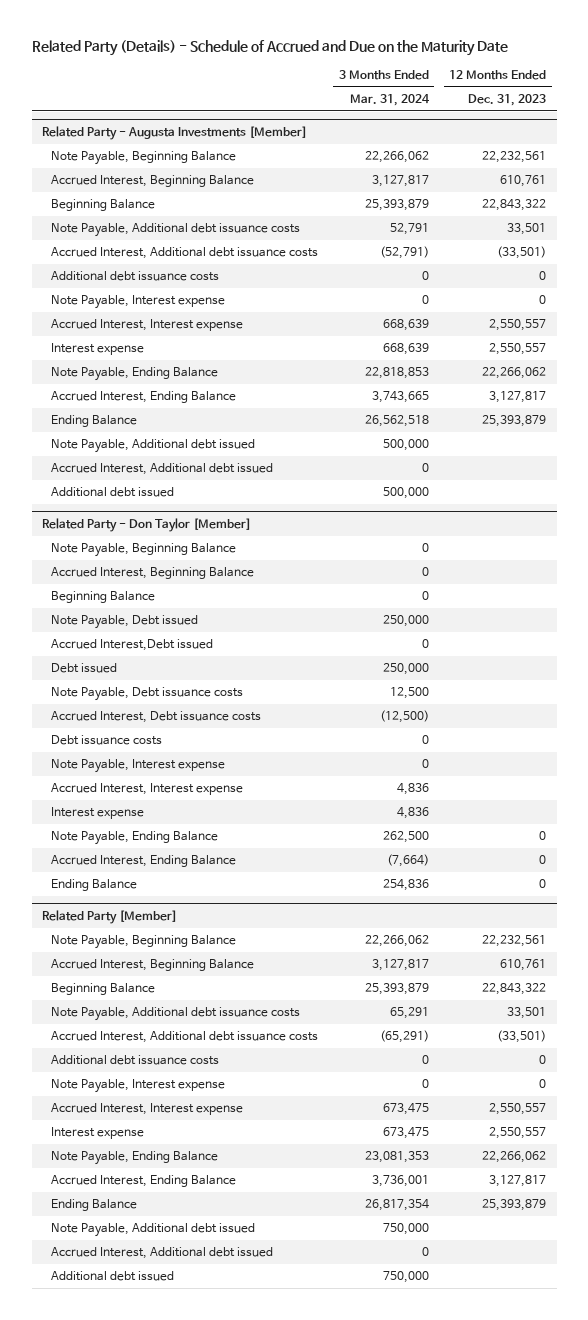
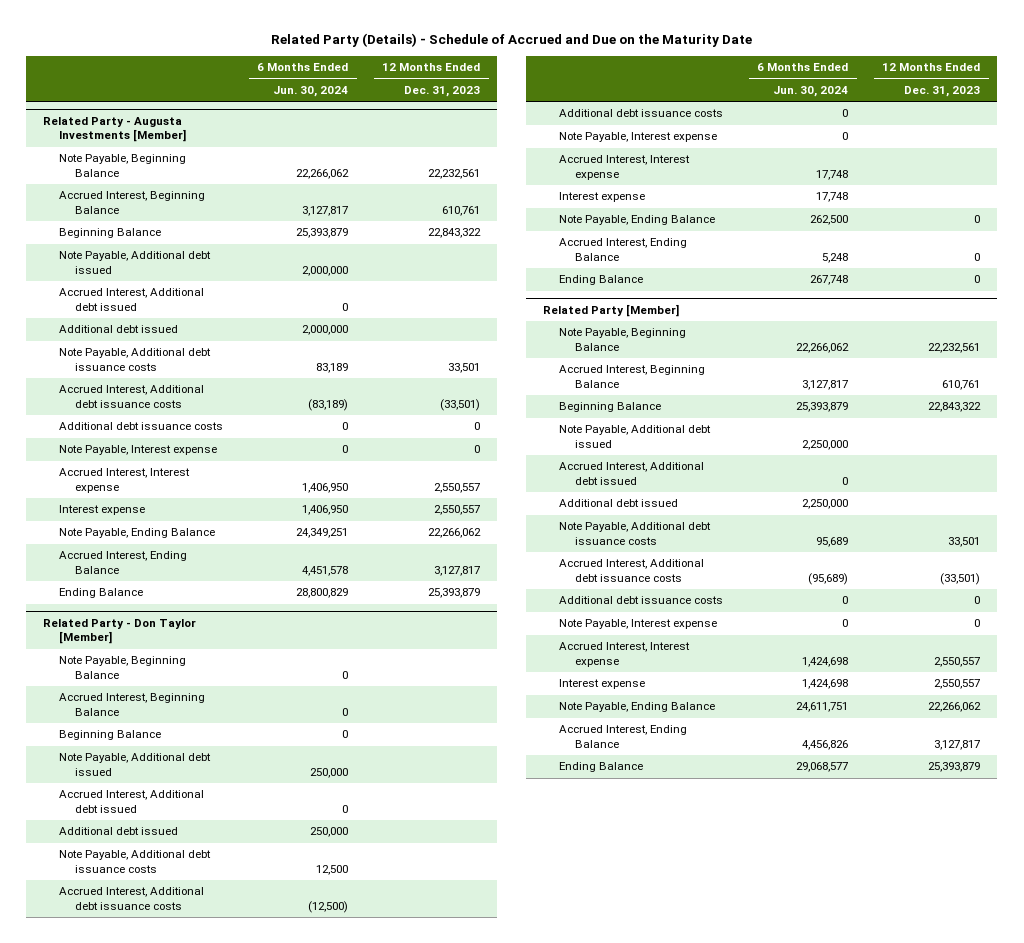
- | 3 Months Ended Mar. 31, 2024 | 12 Months Ended Dec. 31, 2023
+ | 6 Months Ended Jun. 30, 2024 | 12 Months Ended Dec. 31, 2023
@ Related Party - Augusta Investments [Member]
moved up: Note Payable, Additional debt issued | 2,000,000 |
moved up: Accrued Interest, Additional debt issued | 0 |
moved up: Additional debt issued | 2,000,000 |
@ Related Party - Don Taylor [Member]
- Note Payable, Debt issued | 250,000 |
- Accrued Interest,Debt issued | 0 |
- Debt issued | 250,000 |
- Note Payable, Debt issuance costs | 12,500 |
- Accrued Interest, Debt issuance costs | (12,500) |
- Debt issuance costs | 0 |
+ Note Payable, Additional debt issued | 250,000 |
+ Accrued Interest, Additional debt issued | 0 |
+ Additional debt issued | 250,000 |
+ Note Payable, Additional debt issuance costs | 12,500 |
+ Accrued Interest, Additional debt issuance costs | (12,500) |
+ Additional debt issuance costs | 0 |
@ Related Party [Member]
moved up: Note Payable, Additional debt issued | 2,250,000 |
moved up: Accrued Interest, Additional debt issued | 0 |
moved up: Additional debt issued | 2,250,000 |

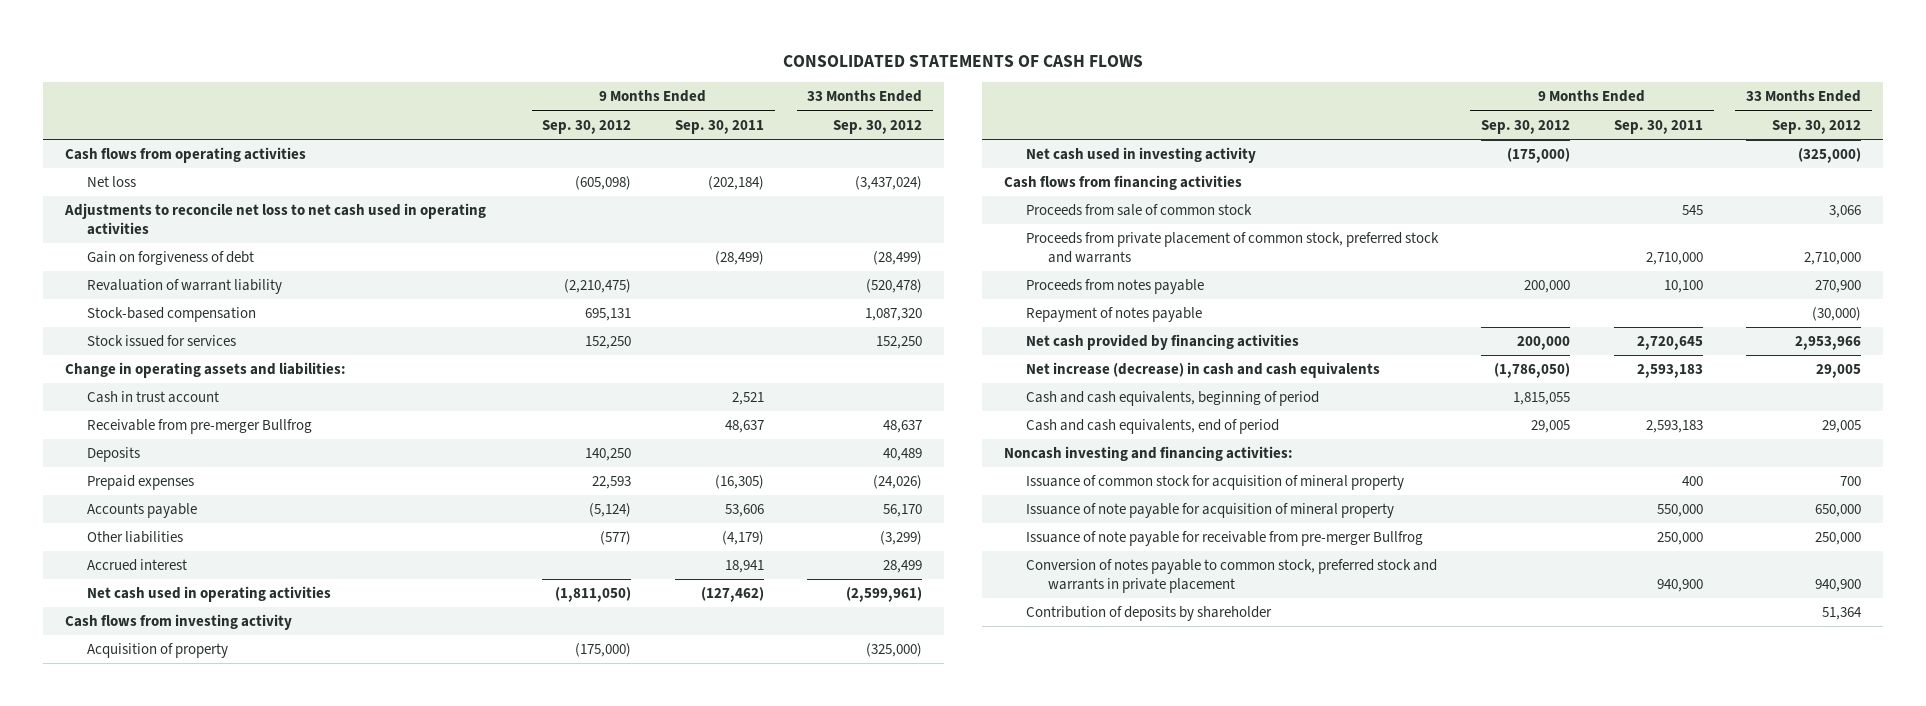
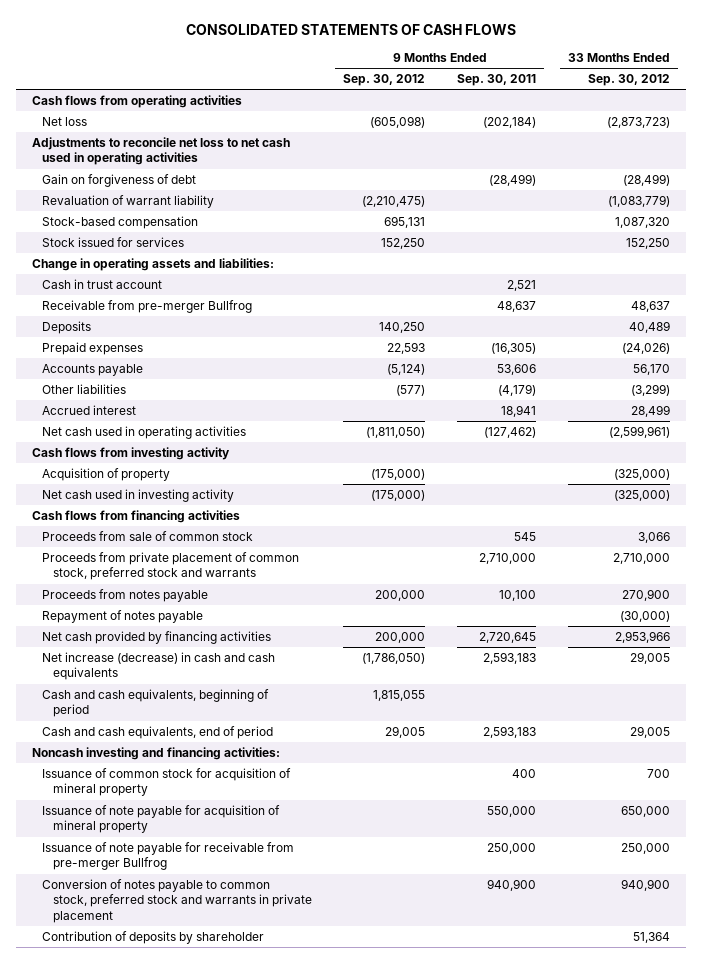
- Net loss | (605,098) | (202,184) | (3,437,024)
+ Net loss | (605,098) | (202,184) | (2,873,723)
- Revaluation of warrant liability | (2,210,475) | | (520,478)
+ Revaluation of warrant liability | (2,210,475) | | (1,083,779)

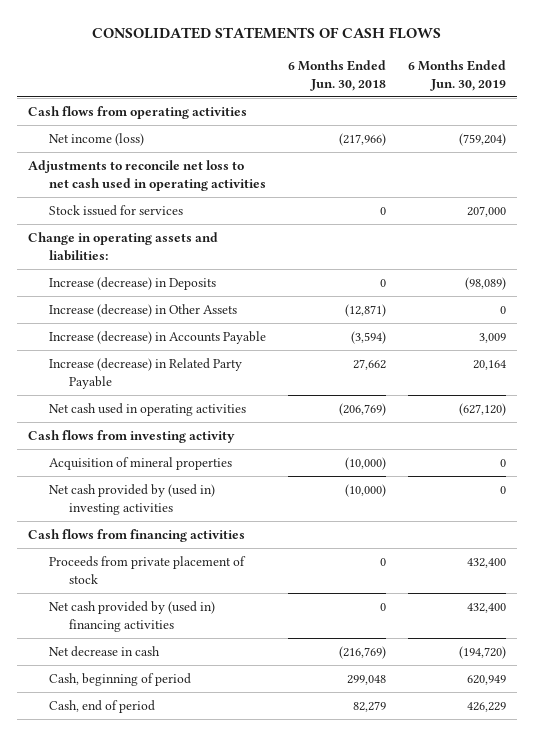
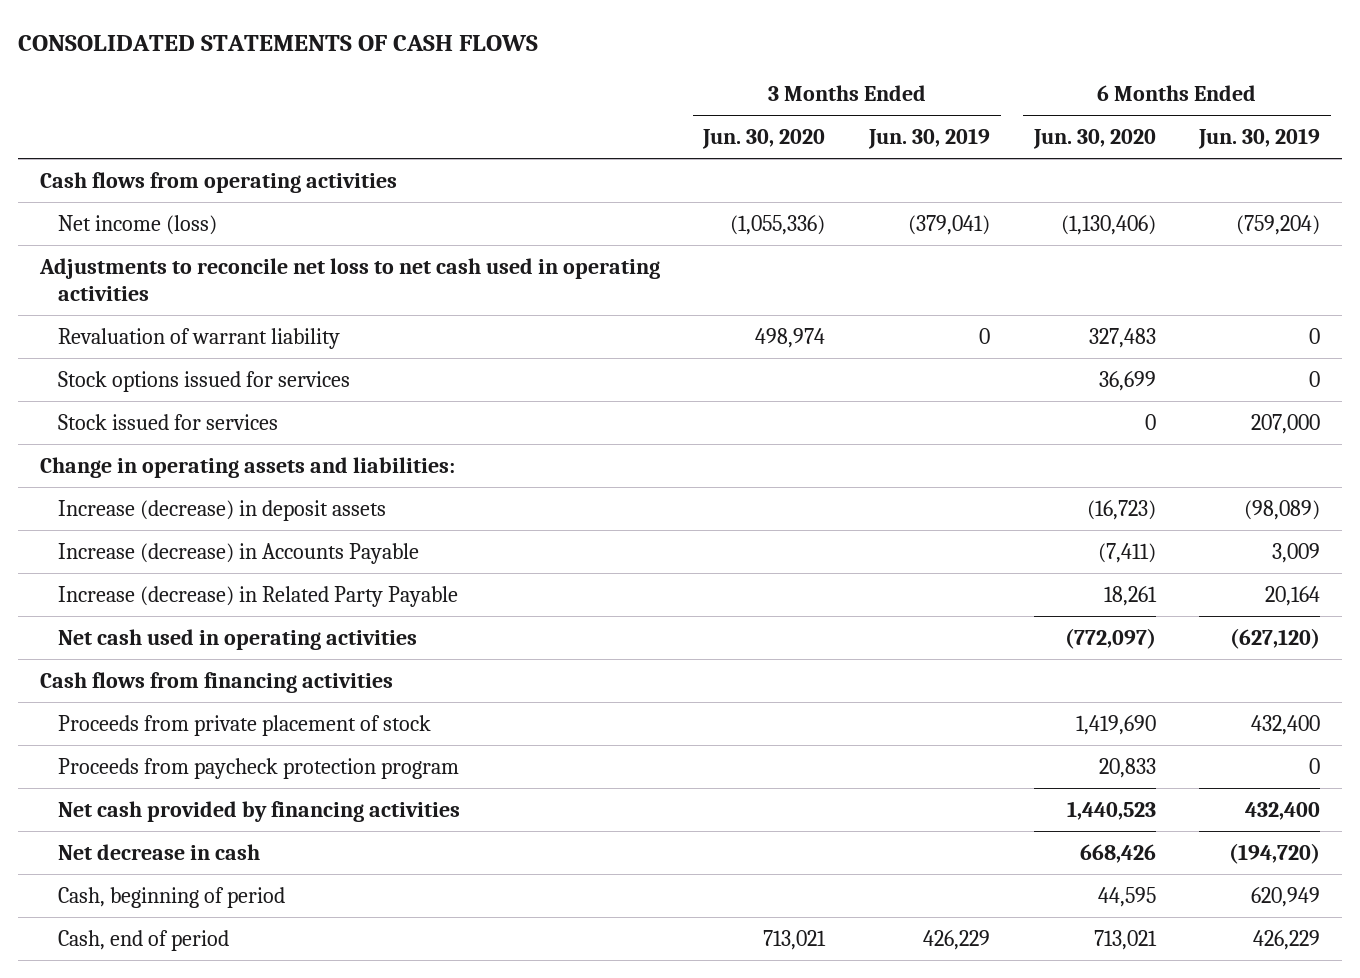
- | 6 Months Ended Jun. 30, 2018 | 6 Months Ended Jun. 30, 2019
+ | 3 Months Ended Jun. 30, 2020 | 3 Months Ended Jun. 30, 2019 | 6 Months Ended Jun. 30, 2020 | 6 Months Ended Jun. 30, 2019
+ Revaluation of warrant liability | 498,974 | 0 | 327,483 | 0
+ Stock options issued for services | | | 36,699 | 0
- Increase (decrease) in Deposits | 0 | (98,089)
- Increase (decrease) in Other Assets | (12,871) | 0
+ Increase (decrease) in deposit assets | | | (16,723) | (98,089)
- Cash flows from investing activity
- Acquisition of mineral properties | (10,000) | 0
- Net cash provided by (used in) investing activities | (10,000) | 0
- Net cash provided by (used in) financing activities | 0 | 432,400
+ Proceeds from paycheck protection program | | | 20,833 | 0
+ Net cash provided by financing activities | | | 1,440,523 | 432,400

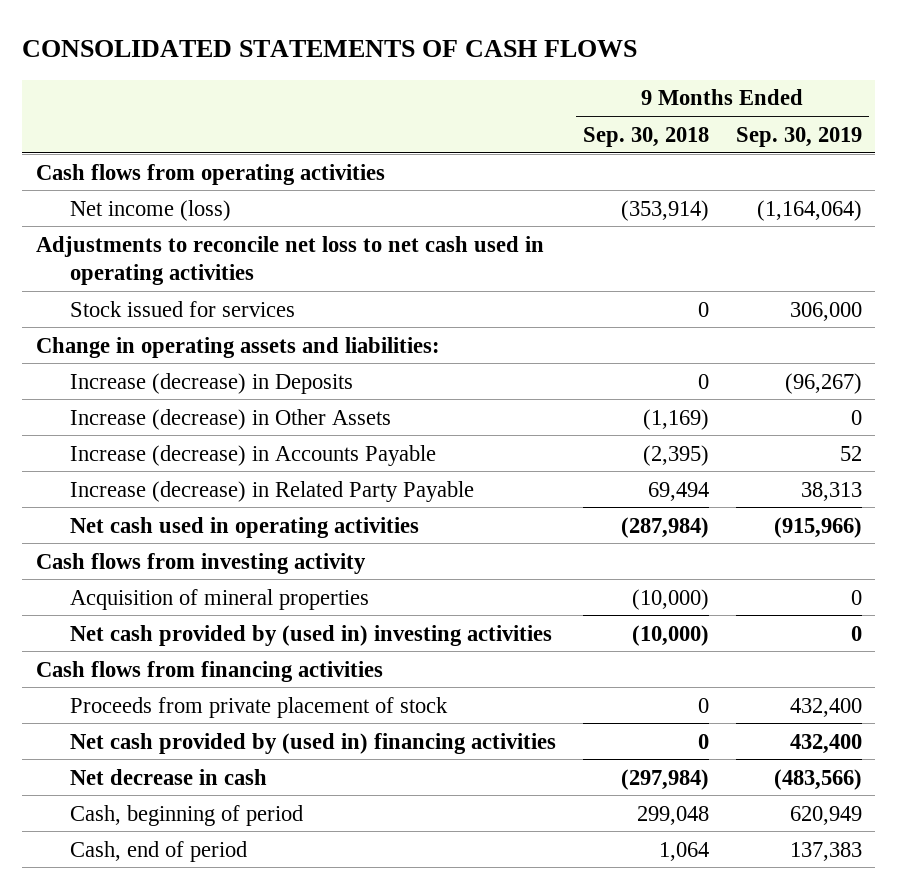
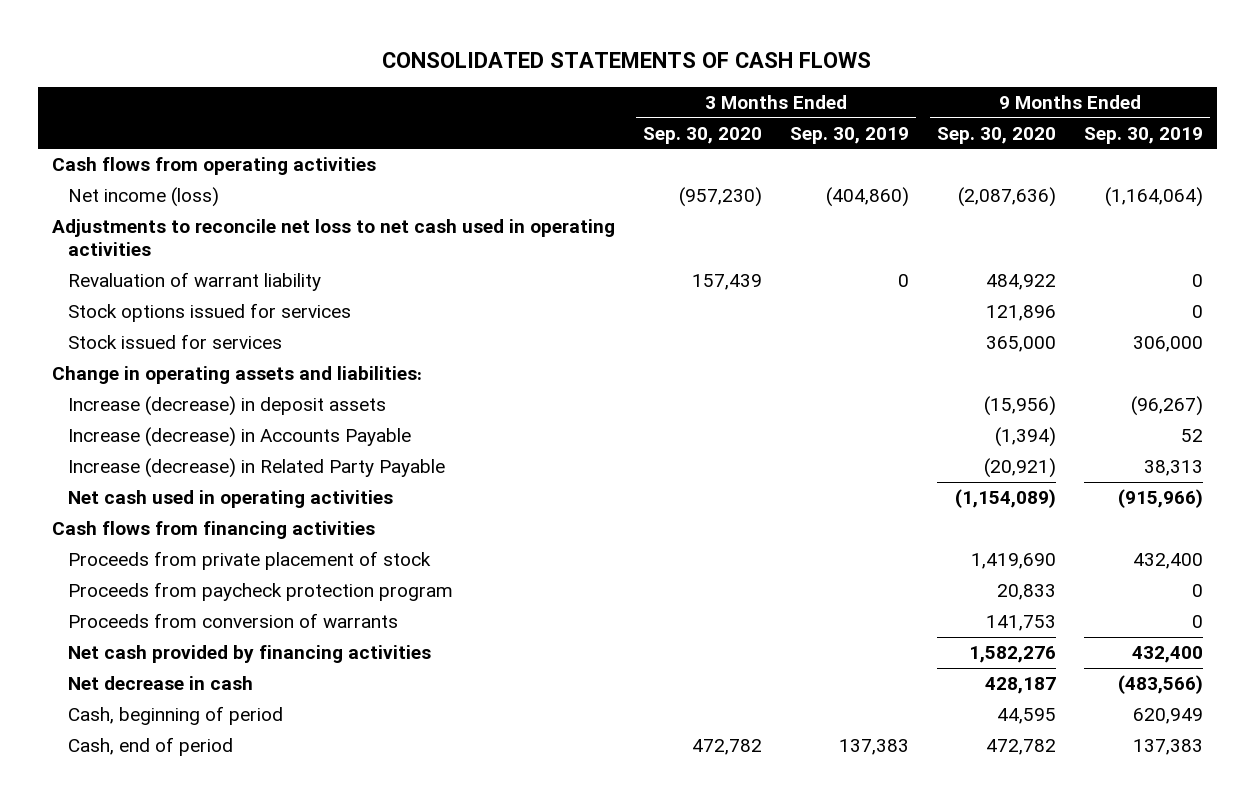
- | 9 Months Ended Sep. 30, 2018 | 9 Months Ended Sep. 30, 2019
+ | 3 Months Ended Sep. 30, 2020 | 3 Months Ended Sep. 30, 2019 | 9 Months Ended Sep. 30, 2020 | 9 Months Ended Sep. 30, 2019
+ Revaluation of warrant liability | 157,439 | 0 | 484,922 | 0
+ Stock options issued for services | | | 121,896 | 0
- Increase (decrease) in Deposits | 0 | (96,267)
- Increase (decrease) in Other Assets | (1,169) | 0
+ Increase (decrease) in deposit assets | | | (15,956) | (96,267)
- Cash flows from investing activity
- Acquisition of mineral properties | (10,000) | 0
- Net cash provided by (used in) investing activities | (10,000) | 0
- Net cash provided by (used in) financing activities | 0 | 432,400
+ Proceeds from paycheck protection program | | | 20,833 | 0
+ Proceeds from conversion of warrants | | | 141,753 | 0
+ Net cash provided by financing activities | | | 1,582,276 | 432,400

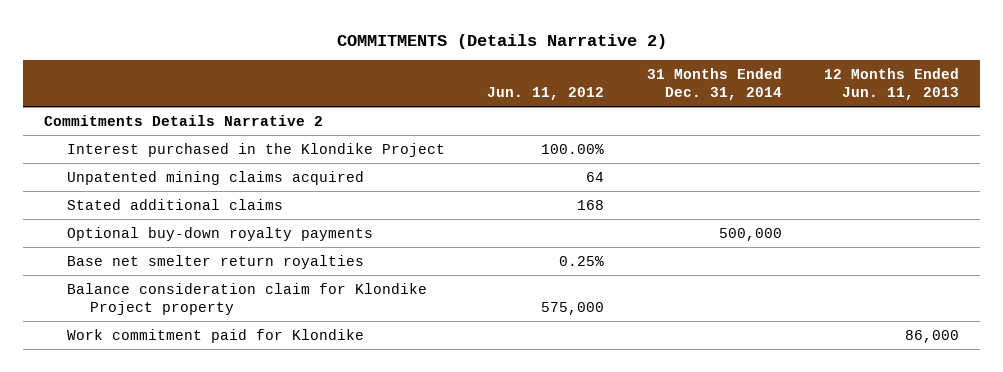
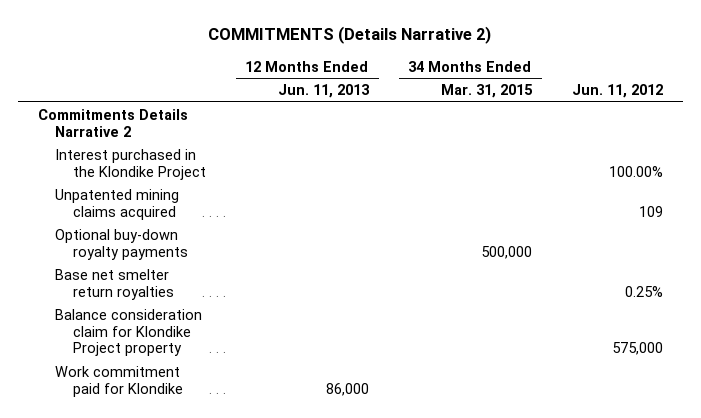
- | Jun. 11, 2012 | 31 Months Ended Dec. 31, 2014 | 12 Months Ended Jun. 11, 2013
+ | 12 Months Ended Jun. 11, 2013 | 34 Months Ended Mar. 31, 2015 | Jun. 11, 2012
- Unpatented mining claims acquired | 64 | |
- Stated additional claims | 168 | |
+ Unpatented mining claims acquired | | | 109

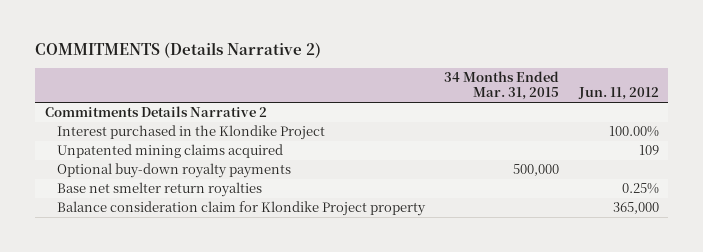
- | 12 Months Ended Jun. 11, 2013 | 34 Months Ended Mar. 31, 2015 | Jun. 11, 2012
+ | 34 Months Ended Mar. 31, 2015 | Jun. 11, 2012
- Balance consideration claim for Klondike Project property | | | 575,000
- Work commitment paid for Klondike | 86,000 | |
+ Balance consideration claim for Klondike Project property | | 365,000

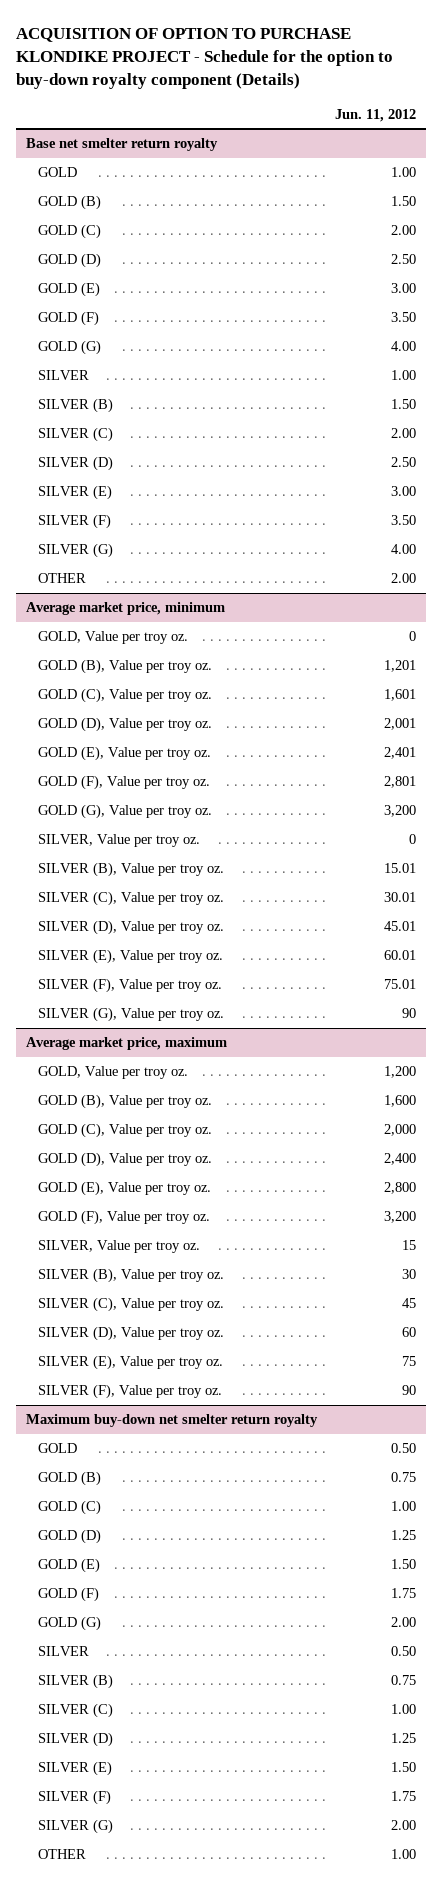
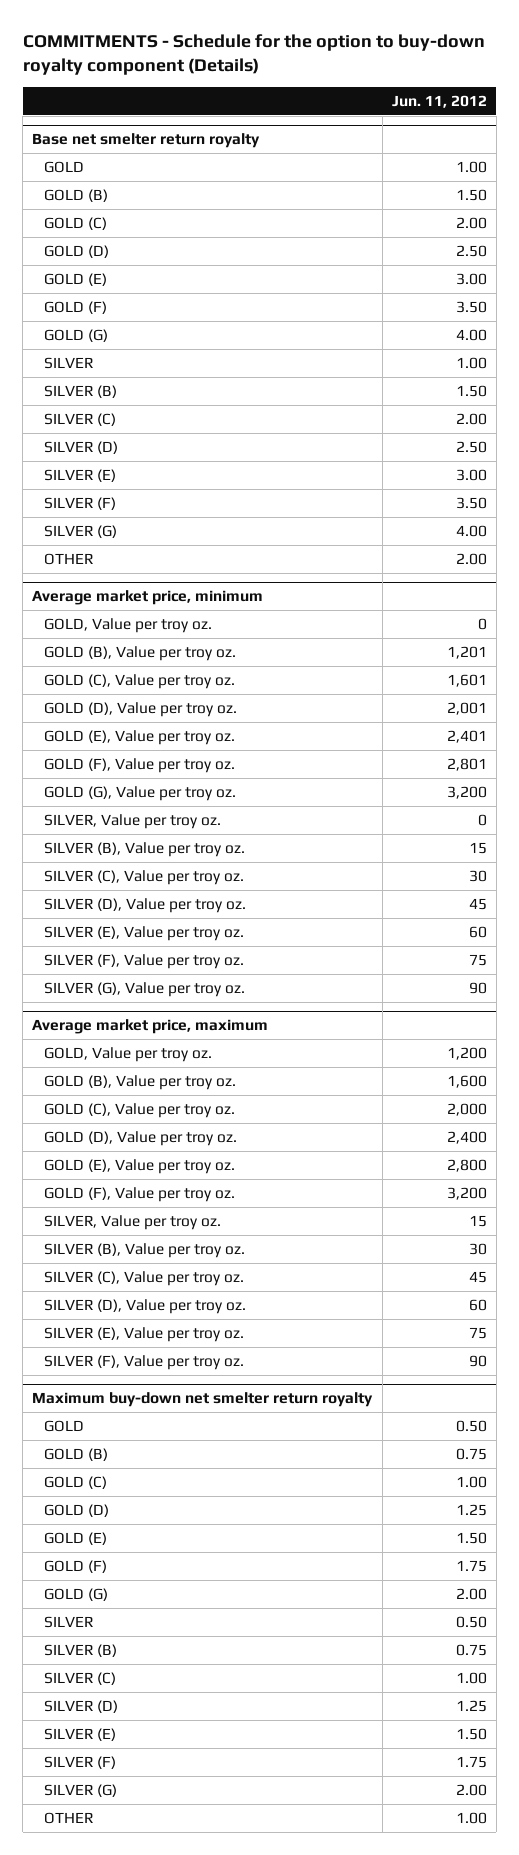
- ACQUISITION OF OPTION TO PURCHASE KLONDIKE PROJECT - Schedule for the option to buy-down royalty component (Details)
+ COMMITMENTS - Schedule for the option to buy-down royalty component (Details)
@ Average market price, minimum
- SILVER (B), Value per troy oz. | 15.01
- SILVER (C), Value per troy oz. | 30.01
- SILVER (D), Value per troy oz. | 45.01
- SILVER (E), Value per troy oz. | 60.01
- SILVER (F), Value per troy oz. | 75.01
+ SILVER (B), Value per troy oz. | 15
+ SILVER (C), Value per troy oz. | 30
+ SILVER (D), Value per troy oz. | 45
+ SILVER (E), Value per troy oz. | 60
+ SILVER (F), Value per troy oz. | 75

